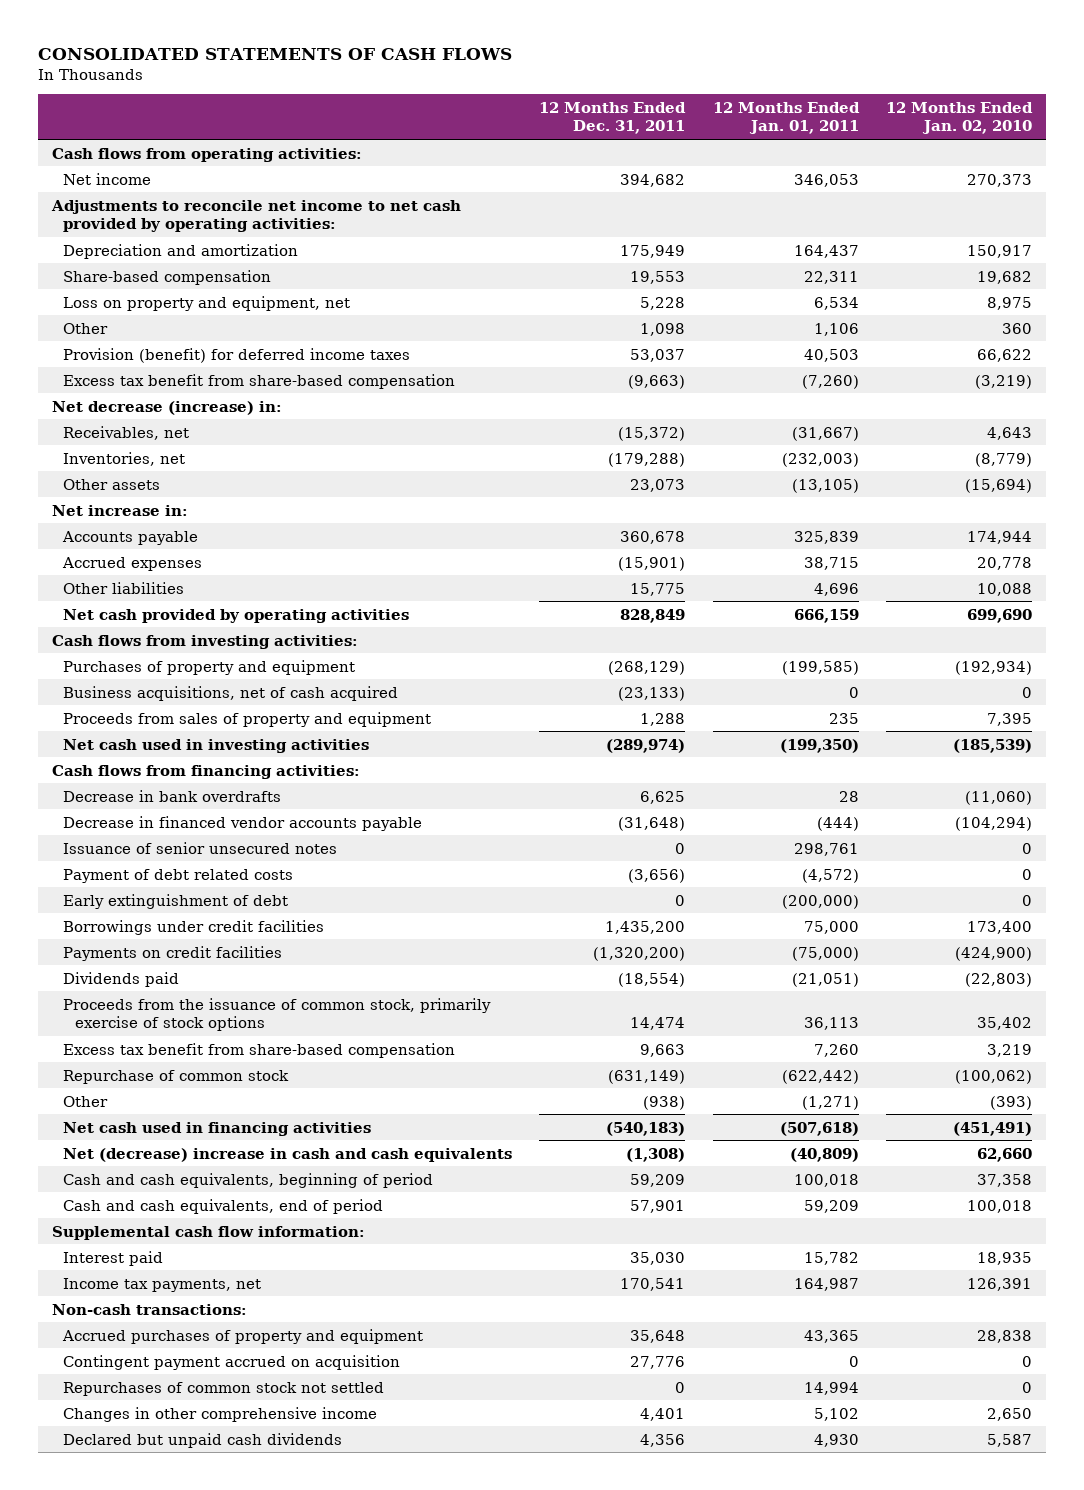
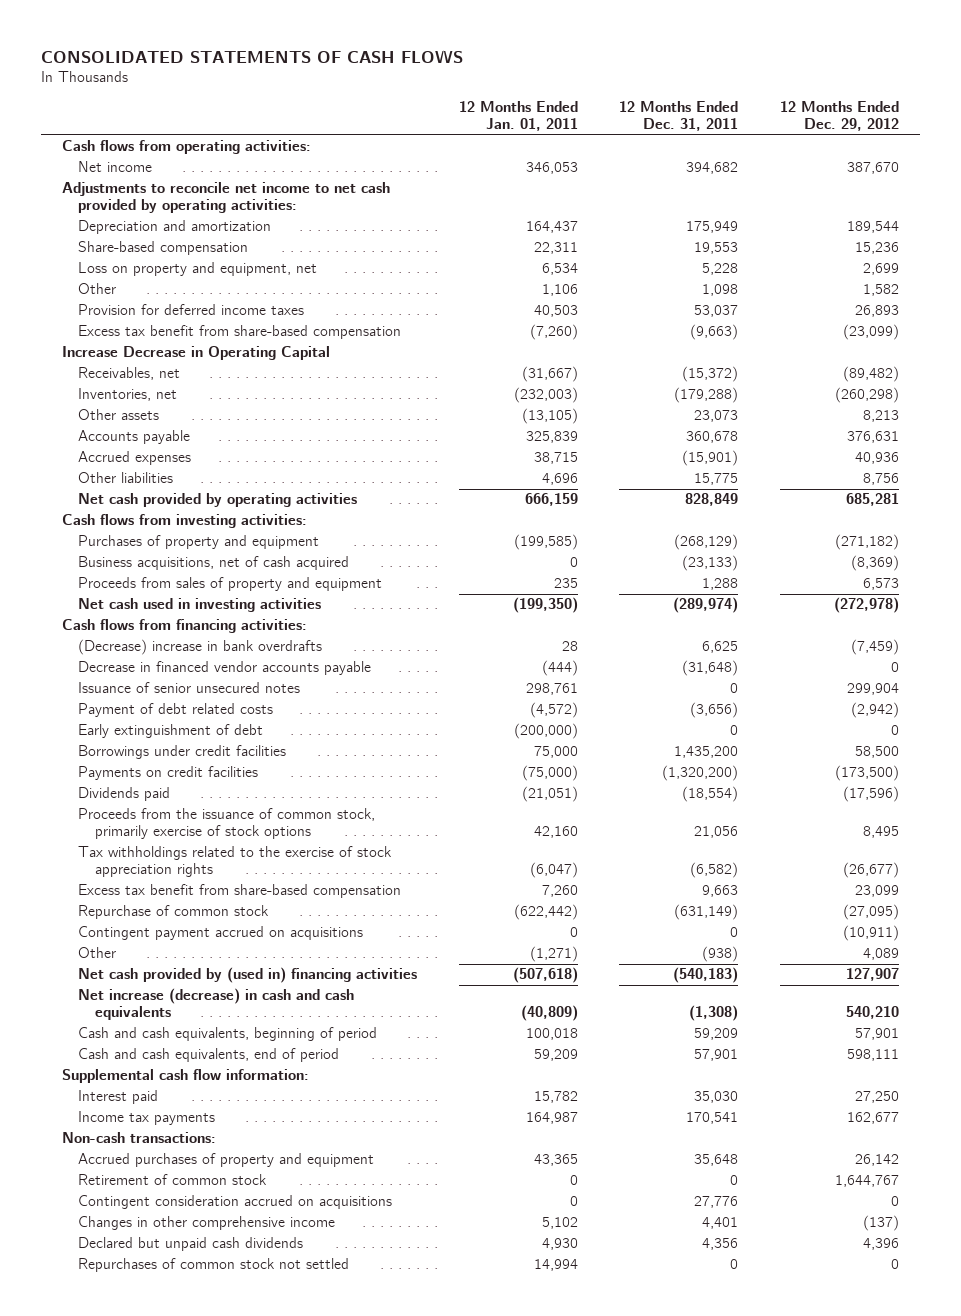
- | 12 Months Ended Dec. 31, 2011 | 12 Months Ended Jan. 01, 2011 | 12 Months Ended Jan. 02, 2010
+ | 12 Months Ended Jan. 01, 2011 | 12 Months Ended Dec. 31, 2011 | 12 Months Ended Dec. 29, 2012
- Provision (benefit) for deferred income taxes | 53,037 | 40,503 | 66,622
+ Provision for deferred income taxes | 40,503 | 53,037 | 26,893
- Net decrease (increase) in:
+ Increase Decrease in Operating Capital
- Net increase in:
- Decrease in bank overdrafts | 6,625 | 28 | (11,060)
+ (Decrease) increase in bank overdrafts | 28 | 6,625 | (7,459)
- Proceeds from the issuance of common stock, primarily exercise of stock options | 14,474 | 36,113 | 35,402
+ Proceeds from the issuance of common stock, primarily exercise of stock options | 42,160 | 21,056 | 8,495
+ Tax withholdings related to the exercise of stock appreciation rights | (6,047) | (6,582) | (26,677)
+ Contingent payment accrued on acquisitions | 0 | 0 | (10,911)
- Net cash used in financing activities | (540,183) | (507,618) | (451,491)
- Net (decrease) increase in cash and cash equivalents | (1,308) | (40,809) | 62,660
+ Net cash provided by (used in) financing activities | (507,618) | (540,183) | 127,907
+ Net increase (decrease) in cash and cash equivalents | (40,809) | (1,308) | 540,210
- Income tax payments, net | 170,541 | 164,987 | 126,391
+ Income tax payments | 164,987 | 170,541 | 162,677
- Contingent payment accrued on acquisition | 27,776 | 0 | 0
+ Retirement of common stock | 0 | 0 | 1,644,767
+ Contingent consideration accrued on acquisitions | 0 | 27,776 | 0
moved down: Repurchases of common stock not settled | 14,994 | 0 | 0

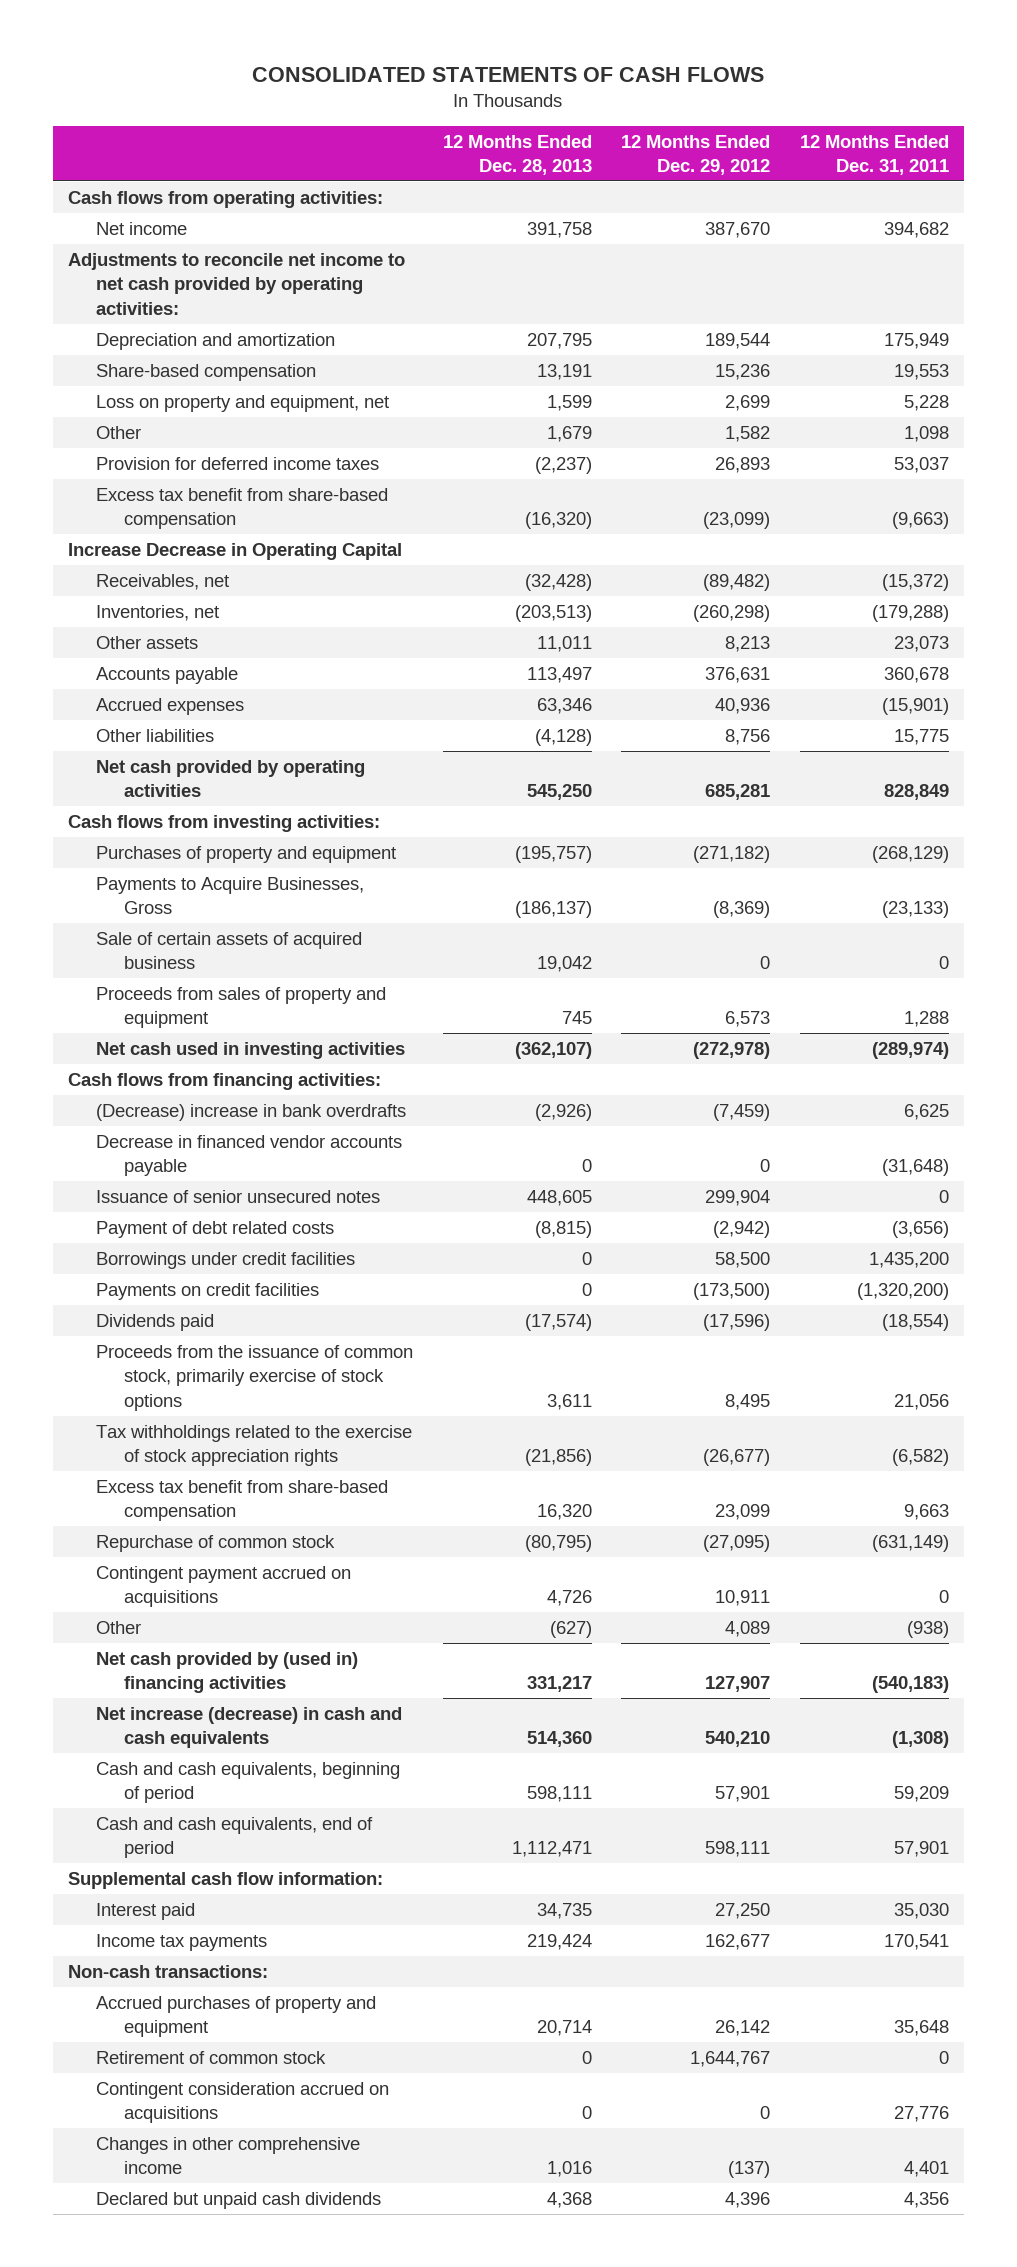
- | 12 Months Ended Jan. 01, 2011 | 12 Months Ended Dec. 31, 2011 | 12 Months Ended Dec. 29, 2012
+ | 12 Months Ended Dec. 28, 2013 | 12 Months Ended Dec. 29, 2012 | 12 Months Ended Dec. 31, 2011
- Business acquisitions, net of cash acquired | 0 | (23,133) | (8,369)
+ Payments to Acquire Businesses, Gross | (186,137) | (8,369) | (23,133)
+ Sale of certain assets of acquired business | 19,042 | 0 | 0
- Early extinguishment of debt | (200,000) | 0 | 0
- Contingent payment accrued on acquisitions | 0 | 0 | (10,911)
+ Contingent payment accrued on acquisitions | 4,726 | 10,911 | 0
- Repurchases of common stock not settled | 14,994 | 0 | 0

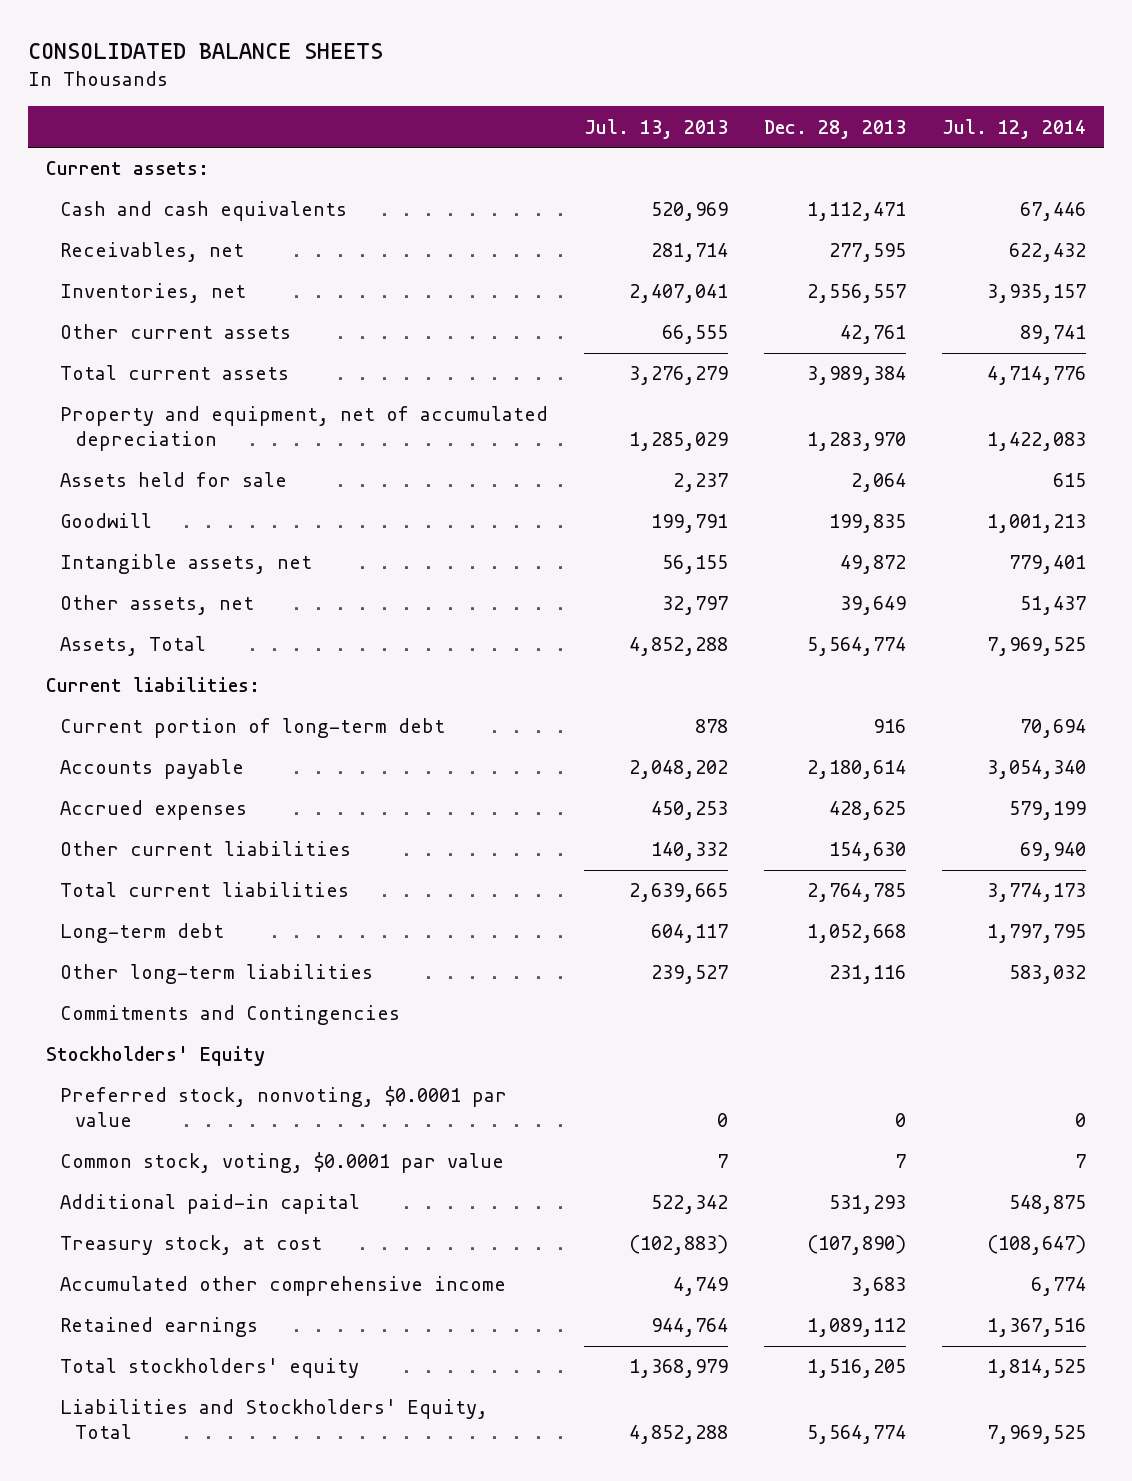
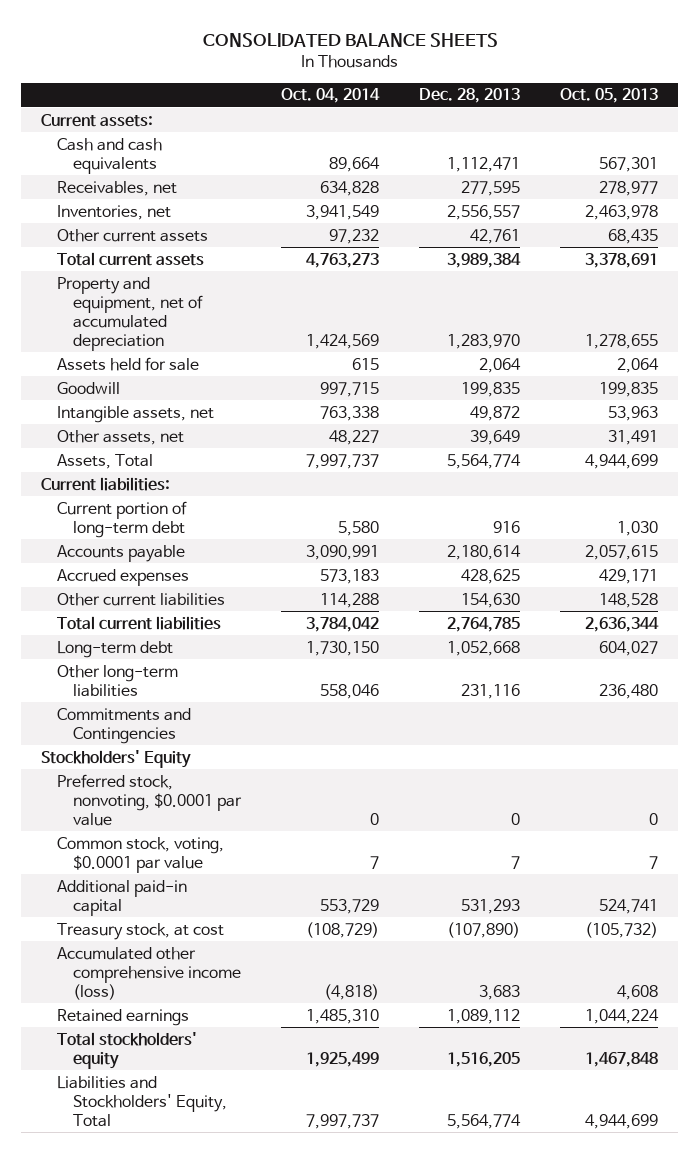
- | Jul. 13, 2013 | Dec. 28, 2013 | Jul. 12, 2014
+ | Oct. 04, 2014 | Dec. 28, 2013 | Oct. 05, 2013
- Accumulated other comprehensive income | 4,749 | 3,683 | 6,774
+ Accumulated other comprehensive income (loss) | (4,818) | 3,683 | 4,608

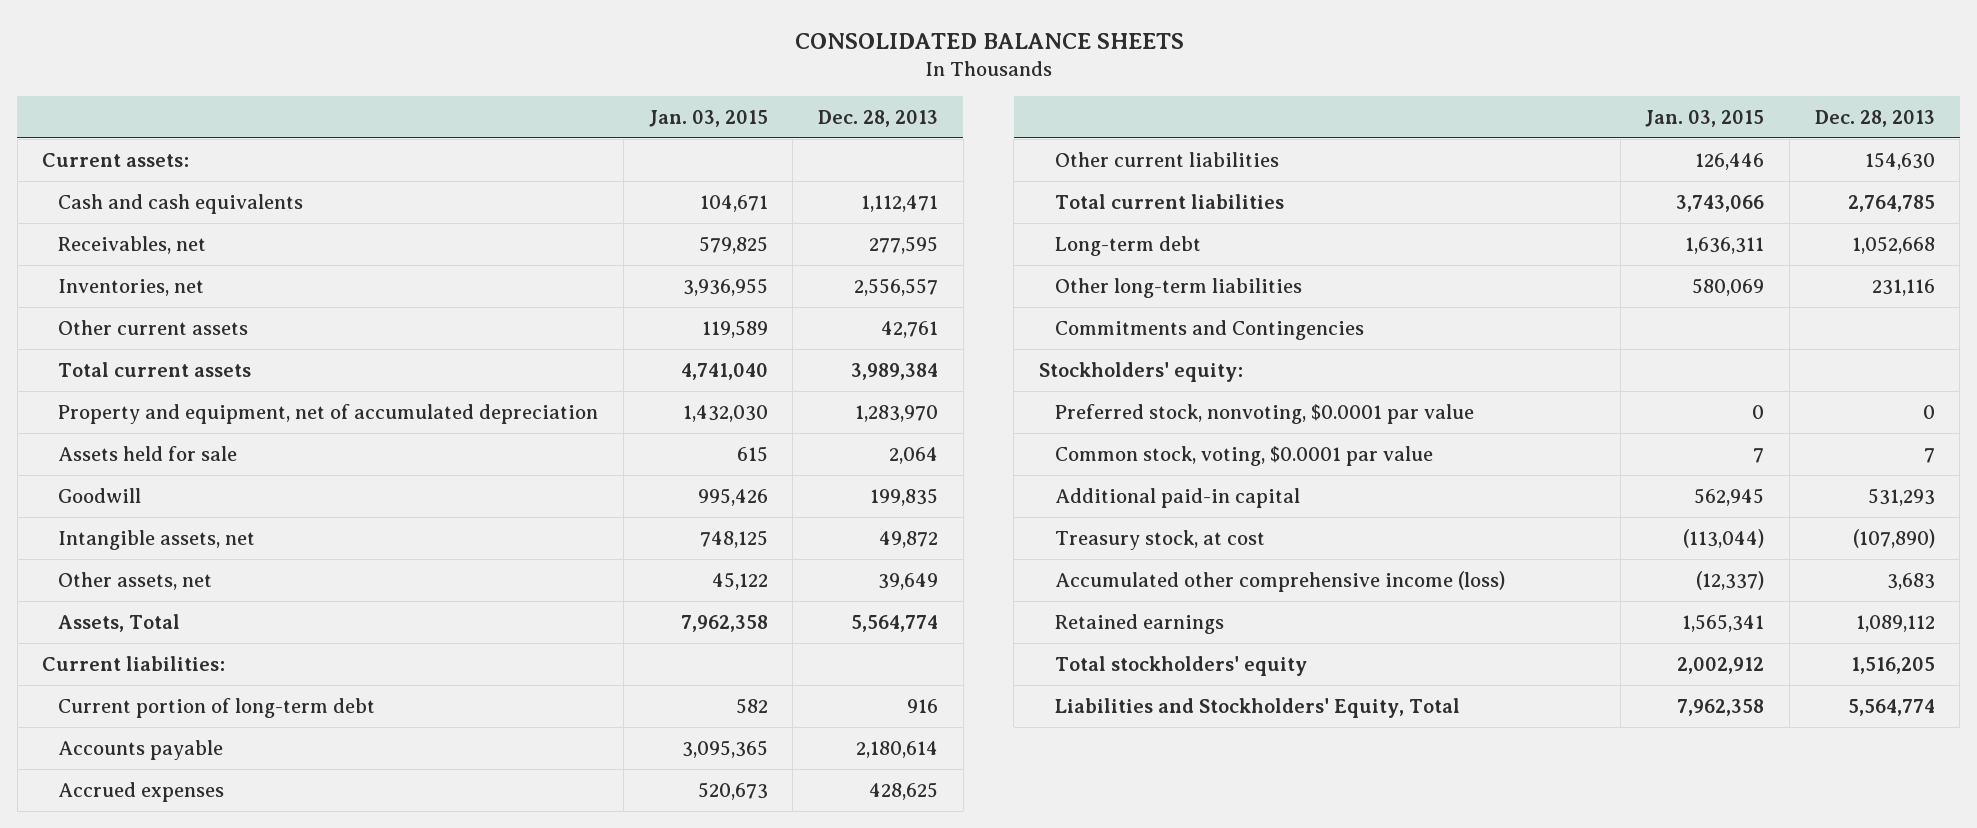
- | Oct. 04, 2014 | Dec. 28, 2013 | Oct. 05, 2013
+ | Jan. 03, 2015 | Dec. 28, 2013
- Stockholders' Equity
+ Stockholders' equity:

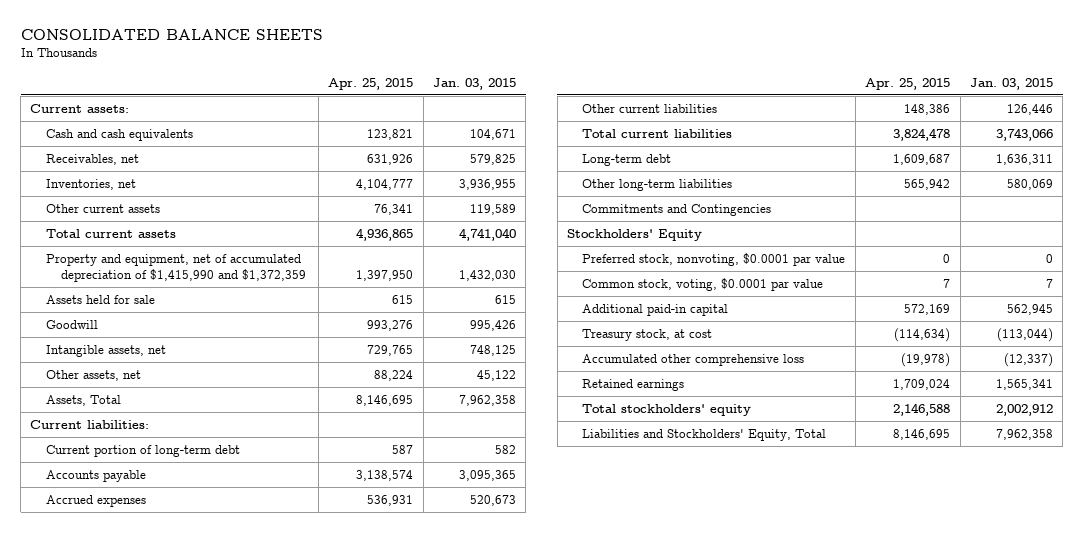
- | Jan. 03, 2015 | Dec. 28, 2013
+ | Apr. 25, 2015 | Jan. 03, 2015
- Property and equipment, net of accumulated depreciation | 1,432,030 | 1,283,970
+ Property and equipment, net of accumulated depreciation of $1,415,990 and $1,372,359 | 1,397,950 | 1,432,030
- Stockholders' equity:
+ Stockholders' Equity
- Accumulated other comprehensive income (loss) | (12,337) | 3,683
+ Accumulated other comprehensive loss | (19,978) | (12,337)

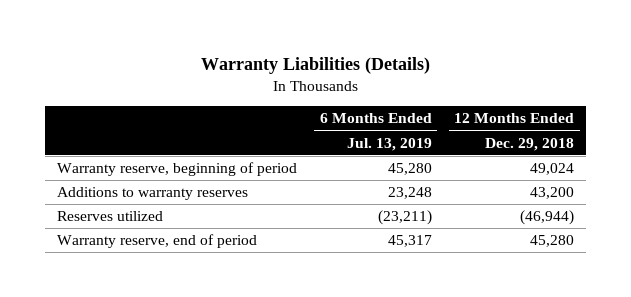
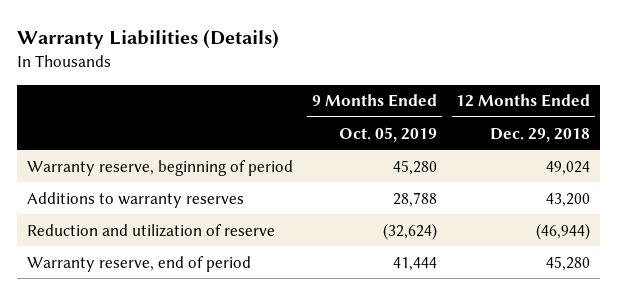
- | 6 Months Ended Jul. 13, 2019 | 12 Months Ended Dec. 29, 2018
+ | 9 Months Ended Oct. 05, 2019 | 12 Months Ended Dec. 29, 2018
- Reserves utilized | (23,211) | (46,944)
+ Reduction and utilization of reserve | (32,624) | (46,944)

